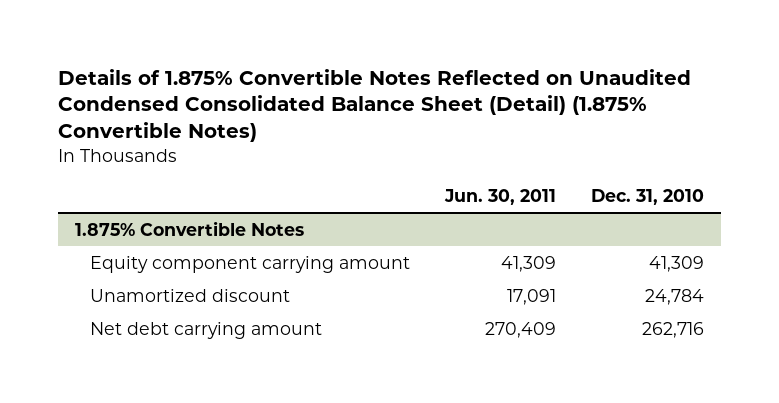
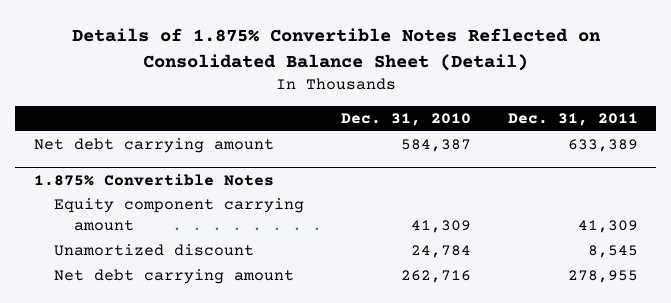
- Details of 1.875% Convertible Notes Reflected on Unaudited Condensed Consolidated Balance Sheet (Detail) (1.875% Convertible Notes)
+ Details of 1.875% Convertible Notes Reflected on Consolidated Balance Sheet (Detail)
- | Jun. 30, 2011 | Dec. 31, 2010
+ | Dec. 31, 2010 | Dec. 31, 2011
+ Net debt carrying amount | 584,387 | 633,389

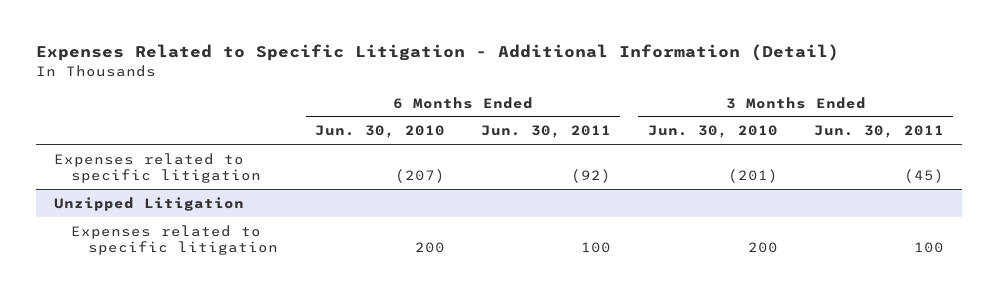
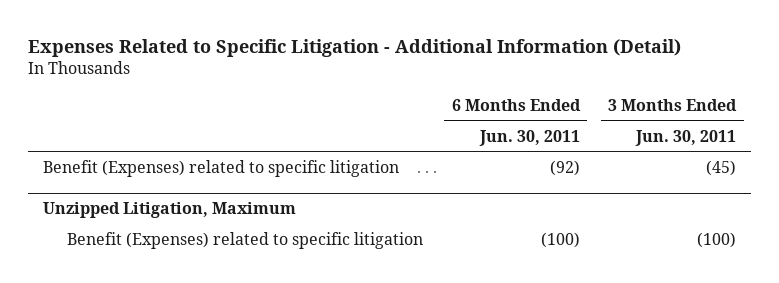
- | 6 Months Ended Jun. 30, 2010 | 6 Months Ended Jun. 30, 2011 | 3 Months Ended Jun. 30, 2010 | 3 Months Ended Jun. 30, 2011
+ | 6 Months Ended Jun. 30, 2011 | 3 Months Ended Jun. 30, 2011
- Expenses related to specific litigation | (207) | (92) | (201) | (45)
- Unzipped Litigation
- Expenses related to specific litigation | 200 | 100 | 200 | 100
+ Benefit (Expenses) related to specific litigation | (92) | (45)
+ Unzipped Litigation, Maximum
+ Benefit (Expenses) related to specific litigation | (100) | (100)

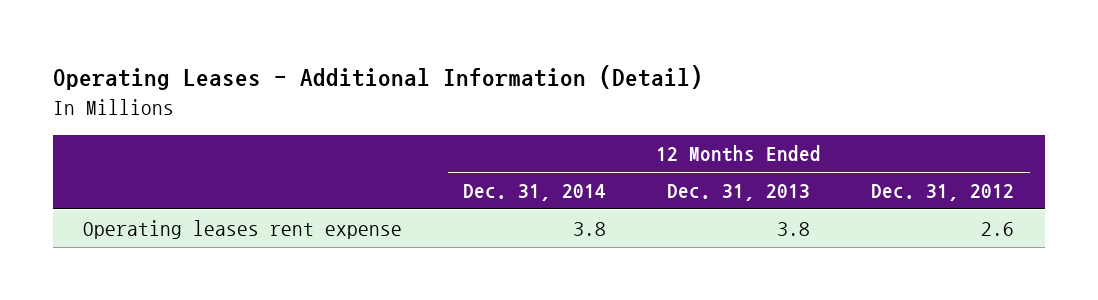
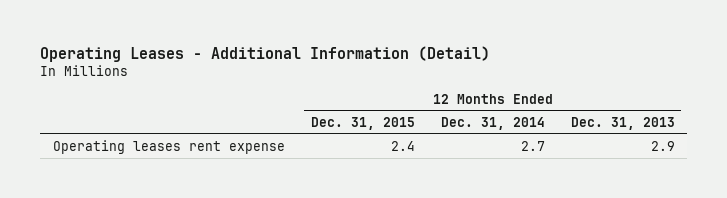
- | 12 Months Ended Dec. 31, 2014 | 12 Months Ended Dec. 31, 2013 | 12 Months Ended Dec. 31, 2012
+ | 12 Months Ended Dec. 31, 2015 | 12 Months Ended Dec. 31, 2014 | 12 Months Ended Dec. 31, 2013
- Operating leases rent expense | 3.8 | 3.8 | 2.6
+ Operating leases rent expense | 2.4 | 2.7 | 2.9

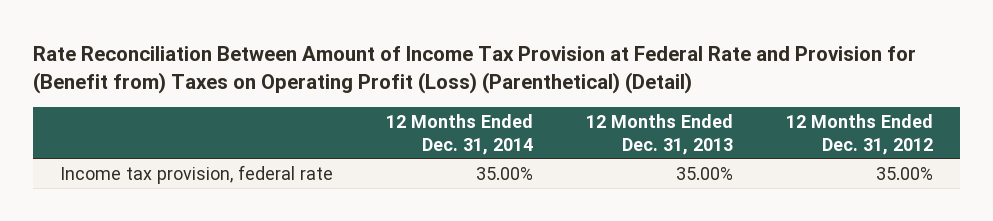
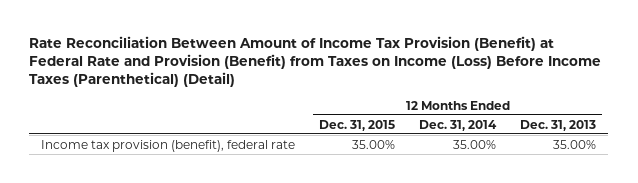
- Rate Reconciliation Between Amount of Income Tax Provision at Federal Rate and Provision for (Benefit from) Taxes on Operating Profit (Loss) (Parenthetical) (Detail)
+ Rate Reconciliation Between Amount of Income Tax Provision (Benefit) at Federal Rate and Provision (Benefit) from Taxes on Income (Loss) Before Income Taxes (Parenthetical) (Detail)
- | 12 Months Ended Dec. 31, 2014 | 12 Months Ended Dec. 31, 2013 | 12 Months Ended Dec. 31, 2012
+ | 12 Months Ended Dec. 31, 2015 | 12 Months Ended Dec. 31, 2014 | 12 Months Ended Dec. 31, 2013
- Income tax provision, federal rate | 35.00% | 35.00% | 35.00%
+ Income tax provision (benefit), federal rate | 35.00% | 35.00% | 35.00%

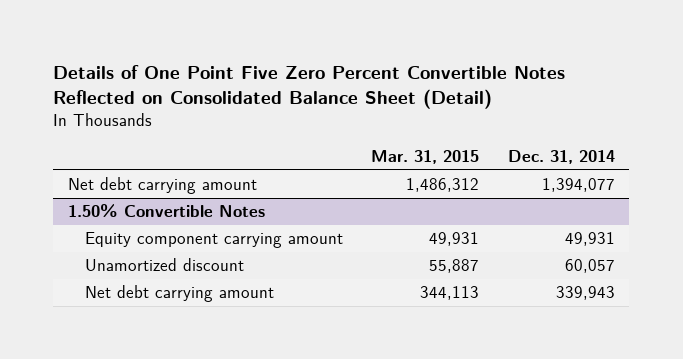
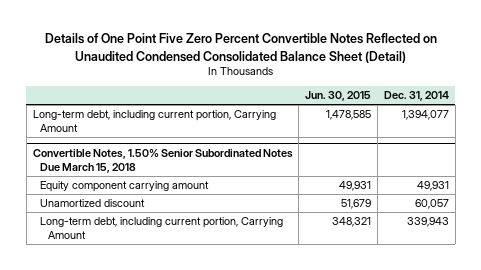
- Details of One Point Five Zero Percent Convertible Notes Reflected on Consolidated Balance Sheet (Detail)
+ Details of One Point Five Zero Percent Convertible Notes Reflected on Unaudited Condensed Consolidated Balance Sheet (Detail)
- | Mar. 31, 2015 | Dec. 31, 2014
+ | Jun. 30, 2015 | Dec. 31, 2014
- Net debt carrying amount | 1,486,312 | 1,394,077
- 1.50% Convertible Notes
+ Long-term debt, including current portion, Carrying Amount | 1,478,585 | 1,394,077
+ Convertible Notes, 1.50% Senior Subordinated Notes Due March 15, 2018
- Net debt carrying amount | 344,113 | 339,943
+ Long-term debt, including current portion, Carrying Amount | 348,321 | 339,943

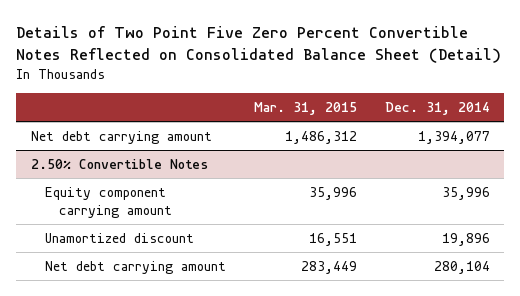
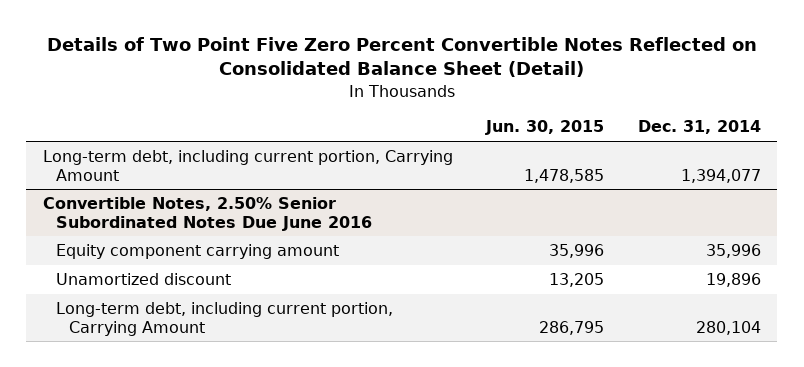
- | Mar. 31, 2015 | Dec. 31, 2014
+ | Jun. 30, 2015 | Dec. 31, 2014
- Net debt carrying amount | 1,486,312 | 1,394,077
- 2.50% Convertible Notes
+ Long-term debt, including current portion, Carrying Amount | 1,478,585 | 1,394,077
+ Convertible Notes, 2.50% Senior Subordinated Notes Due June 2016
- Net debt carrying amount | 283,449 | 280,104
+ Long-term debt, including current portion, Carrying Amount | 286,795 | 280,104

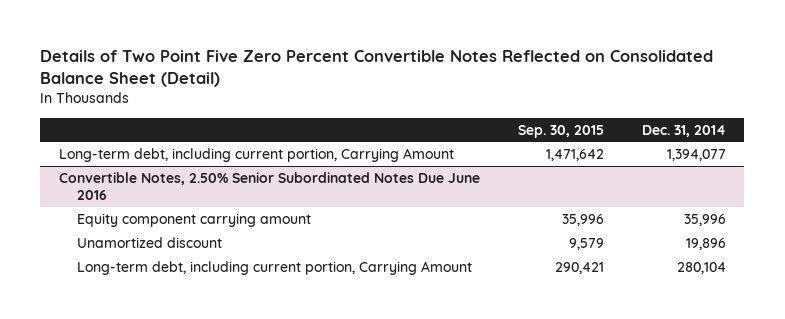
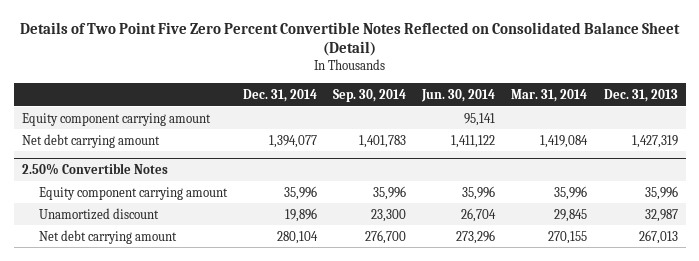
- | Sep. 30, 2015 | Dec. 31, 2014
+ | Dec. 31, 2014 | Sep. 30, 2014 | Jun. 30, 2014 | Mar. 31, 2014 | Dec. 31, 2013
- Long-term debt, including current portion, Carrying Amount | 1,471,642 | 1,394,077
- Convertible Notes, 2.50% Senior Subordinated Notes Due June 2016
+ Equity component carrying amount | | | 95,141 | |
+ Net debt carrying amount | 1,394,077 | 1,401,783 | 1,411,122 | 1,419,084 | 1,427,319
+ 2.50% Convertible Notes
- Long-term debt, including current portion, Carrying Amount | 290,421 | 280,104
+ Net debt carrying amount | 280,104 | 276,700 | 273,296 | 270,155 | 267,013

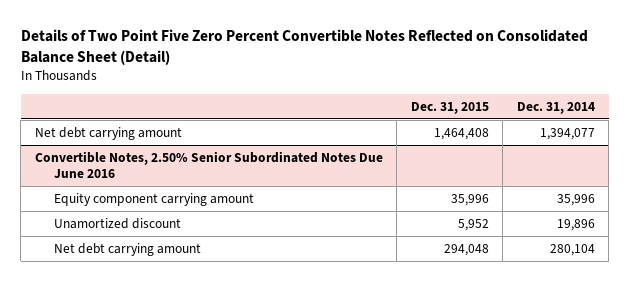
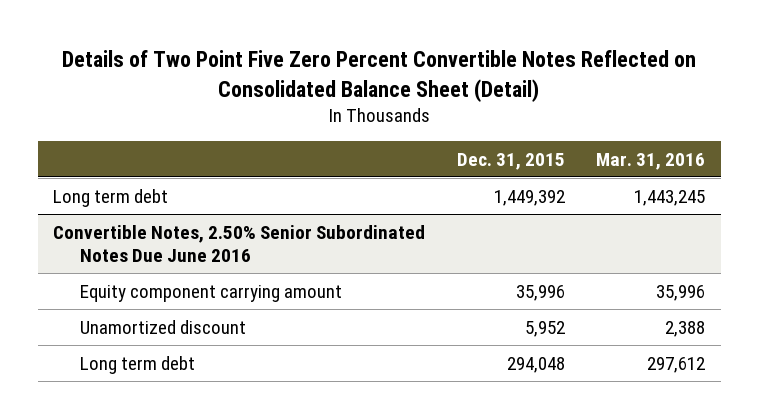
- | Dec. 31, 2015 | Dec. 31, 2014
+ | Dec. 31, 2015 | Mar. 31, 2016
- Net debt carrying amount | 1,464,408 | 1,394,077
+ Long term debt | 1,449,392 | 1,443,245
@ Convertible Notes, 2.50% Senior Subordinated Notes Due June 2016
- Net debt carrying amount | 294,048 | 280,104
+ Long term debt | 294,048 | 297,612

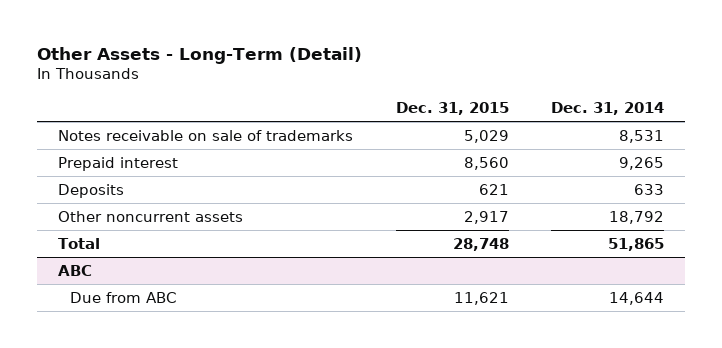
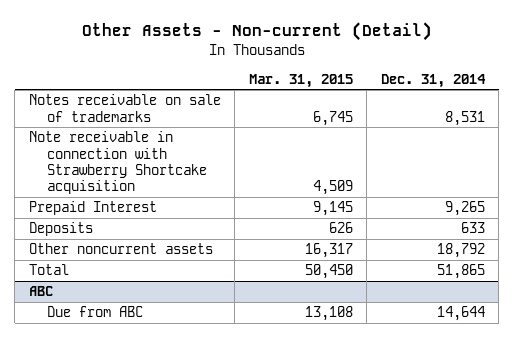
- Other Assets - Long-Term (Detail)
+ Other Assets - Non-current (Detail)
- | Dec. 31, 2015 | Dec. 31, 2014
+ | Mar. 31, 2015 | Dec. 31, 2014
- Prepaid interest | 8,560 | 9,265
+ Note receivable in connection with Strawberry Shortcake acquisition | 4,509 |
+ Prepaid Interest | 9,145 | 9,265

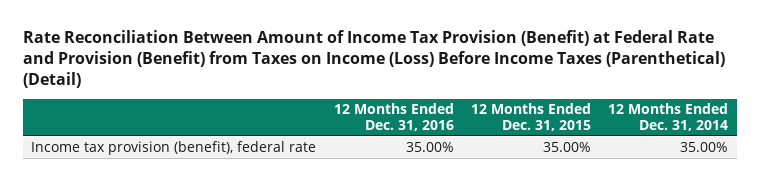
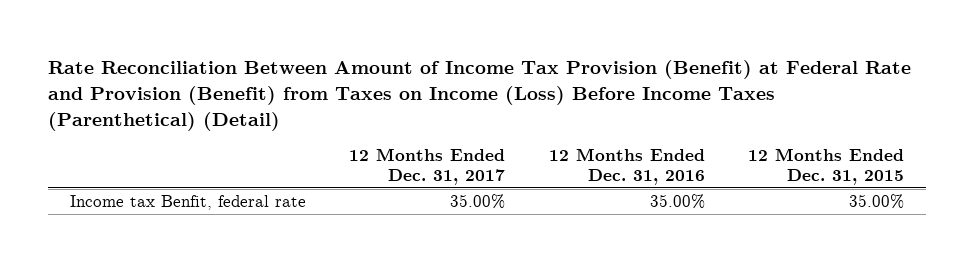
- | 12 Months Ended Dec. 31, 2016 | 12 Months Ended Dec. 31, 2015 | 12 Months Ended Dec. 31, 2014
+ | 12 Months Ended Dec. 31, 2017 | 12 Months Ended Dec. 31, 2016 | 12 Months Ended Dec. 31, 2015
- Income tax provision (benefit), federal rate | 35.00% | 35.00% | 35.00%
+ Income tax Benfit, federal rate | 35.00% | 35.00% | 35.00%

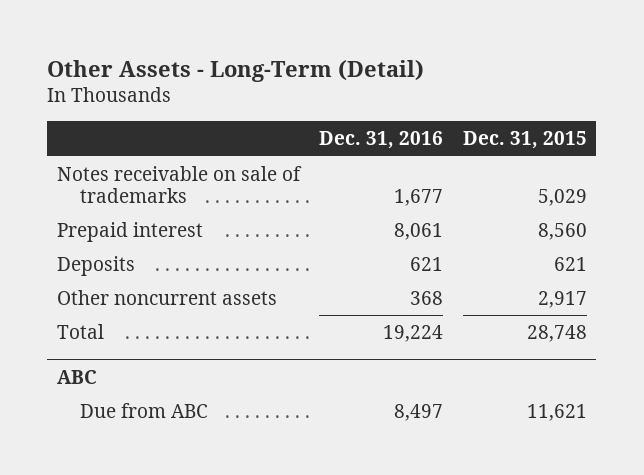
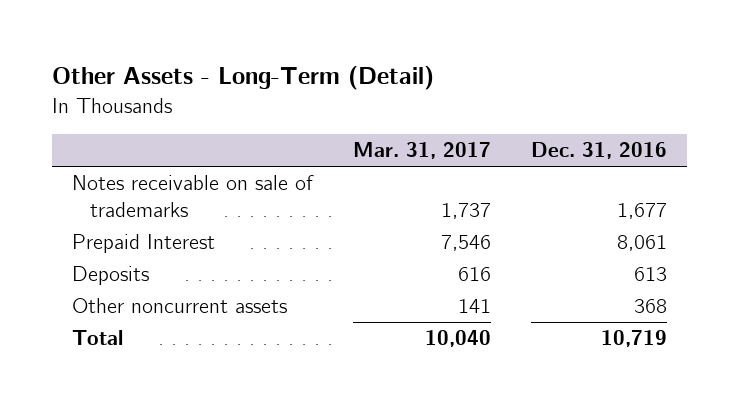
- | Dec. 31, 2016 | Dec. 31, 2015
+ | Mar. 31, 2017 | Dec. 31, 2016
- Prepaid interest | 8,061 | 8,560
- Deposits | 621 | 621
+ Prepaid Interest | 7,546 | 8,061
+ Deposits | 616 | 613
- Total | 19,224 | 28,748
- ABC
- Due from ABC | 8,497 | 11,621
+ Total | 10,040 | 10,719

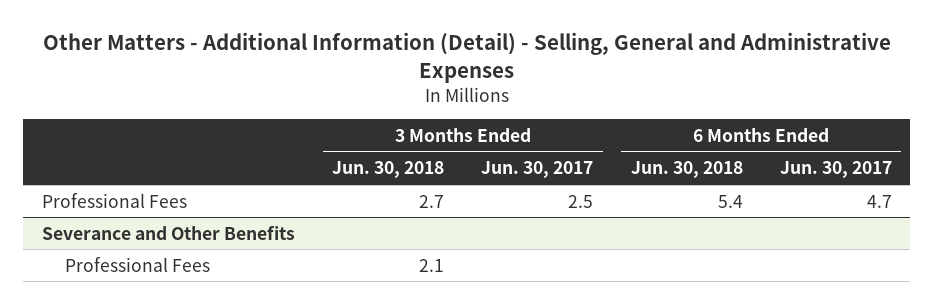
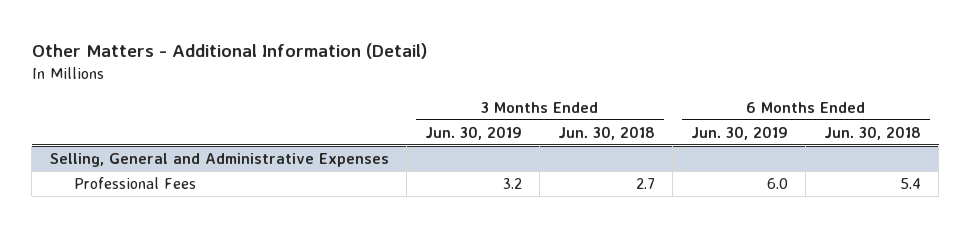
- Other Matters - Additional Information (Detail) - Selling, General and Administrative Expenses
+ Other Matters - Additional Information (Detail)
- | 3 Months Ended Jun. 30, 2018 | 3 Months Ended Jun. 30, 2017 | 6 Months Ended Jun. 30, 2018 | 6 Months Ended Jun. 30, 2017
+ | 3 Months Ended Jun. 30, 2019 | 3 Months Ended Jun. 30, 2018 | 6 Months Ended Jun. 30, 2019 | 6 Months Ended Jun. 30, 2018
+ Selling, General and Administrative Expenses
- Severance and Other Benefits
- Professional Fees | 2.1 | | |

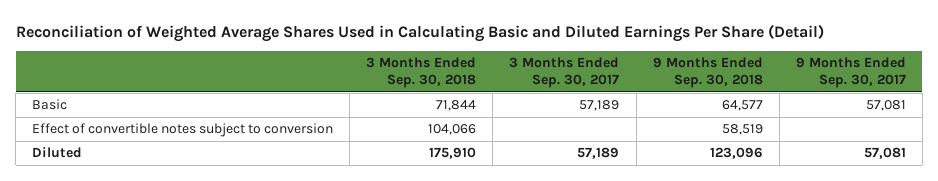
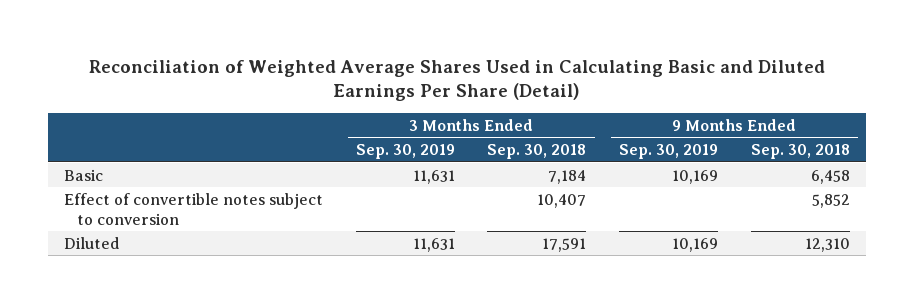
- | 3 Months Ended Sep. 30, 2018 | 3 Months Ended Sep. 30, 2017 | 9 Months Ended Sep. 30, 2018 | 9 Months Ended Sep. 30, 2017
+ | 3 Months Ended Sep. 30, 2019 | 3 Months Ended Sep. 30, 2018 | 9 Months Ended Sep. 30, 2019 | 9 Months Ended Sep. 30, 2018
- Basic | 71,844 | 57,189 | 64,577 | 57,081
- Effect of convertible notes subject to conversion | 104,066 | | 58,519 |
- Diluted | 175,910 | 57,189 | 123,096 | 57,081
+ Basic | 11,631 | 7,184 | 10,169 | 6,458
+ Effect of convertible notes subject to conversion | | 10,407 | | 5,852
+ Diluted | 11,631 | 17,591 | 10,169 | 12,310

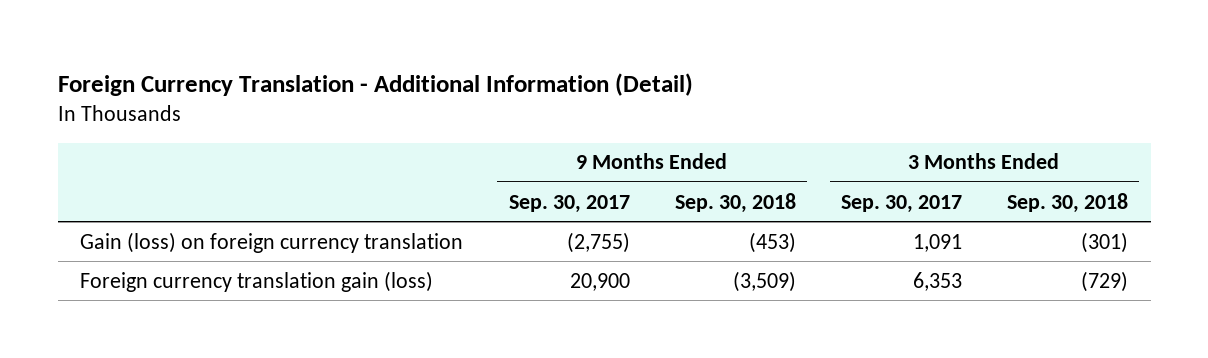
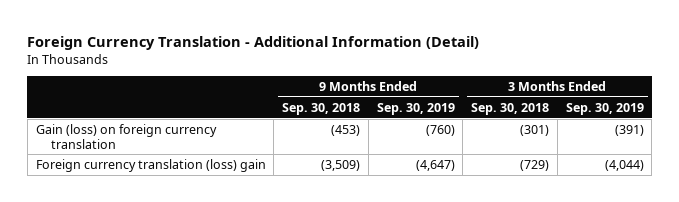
- | 9 Months Ended Sep. 30, 2017 | 9 Months Ended Sep. 30, 2018 | 3 Months Ended Sep. 30, 2017 | 3 Months Ended Sep. 30, 2018
+ | 9 Months Ended Sep. 30, 2018 | 9 Months Ended Sep. 30, 2019 | 3 Months Ended Sep. 30, 2018 | 3 Months Ended Sep. 30, 2019
- Foreign currency translation gain (loss) | 20,900 | (3,509) | 6,353 | (729)
+ Foreign currency translation (loss) gain | (3,509) | (4,647) | (729) | (4,044)

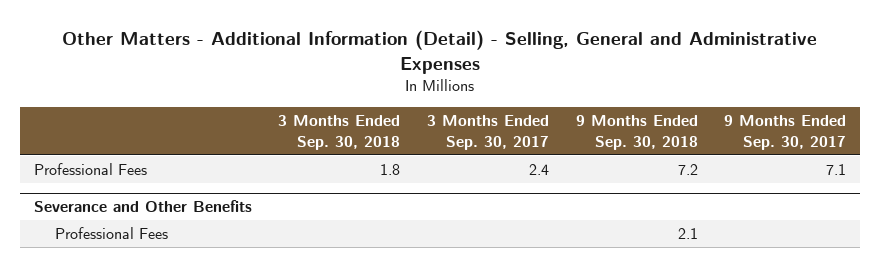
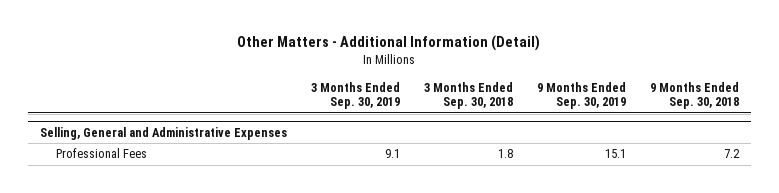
- Other Matters - Additional Information (Detail) - Selling, General and Administrative Expenses
+ Other Matters - Additional Information (Detail)
- | 3 Months Ended Sep. 30, 2018 | 3 Months Ended Sep. 30, 2017 | 9 Months Ended Sep. 30, 2018 | 9 Months Ended Sep. 30, 2017
+ | 3 Months Ended Sep. 30, 2019 | 3 Months Ended Sep. 30, 2018 | 9 Months Ended Sep. 30, 2019 | 9 Months Ended Sep. 30, 2018
+ Selling, General and Administrative Expenses
- Severance and Other Benefits
- Professional Fees | | | 2.1 |

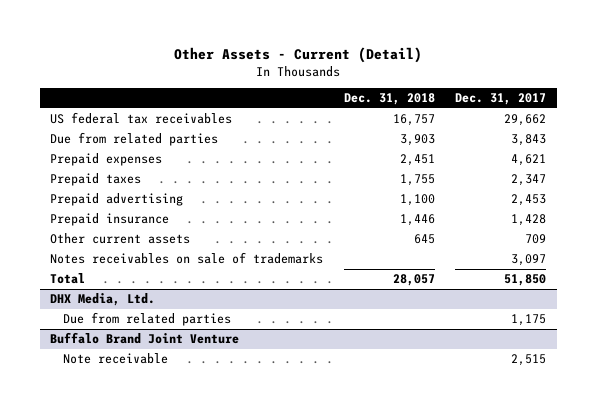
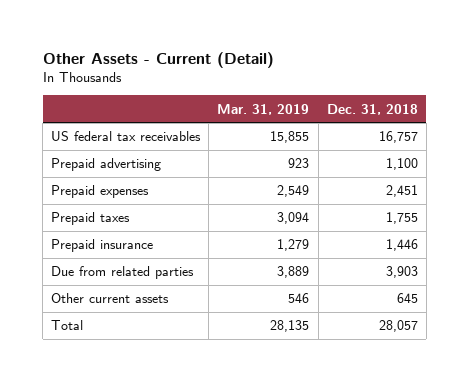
- | Dec. 31, 2018 | Dec. 31, 2017
+ | Mar. 31, 2019 | Dec. 31, 2018
moved up: Prepaid advertising | 923 | 1,100
moved down: Due from related parties | 3,889 | 3,903
- Notes receivables on sale of trademarks | | 3,097
- DHX Media, Ltd.
- Due from related parties | | 1,175
- Buffalo Brand Joint Venture
- Note receivable | | 2,515

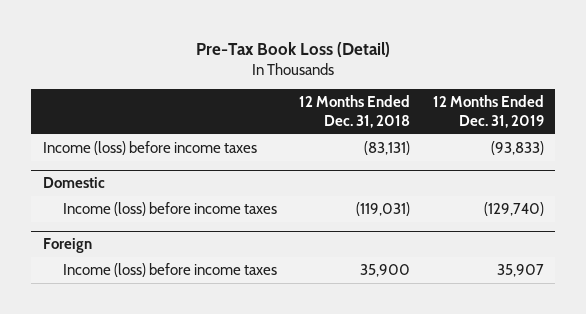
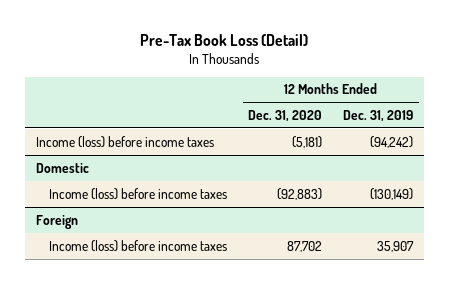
- | 12 Months Ended Dec. 31, 2018 | 12 Months Ended Dec. 31, 2019
+ | 12 Months Ended Dec. 31, 2020 | 12 Months Ended Dec. 31, 2019
- Income (loss) before income taxes | (83,131) | (93,833)
+ Income (loss) before income taxes | (5,181) | (94,242)
@ Domestic
- Income (loss) before income taxes | (119,031) | (129,740)
+ Income (loss) before income taxes | (92,883) | (130,149)

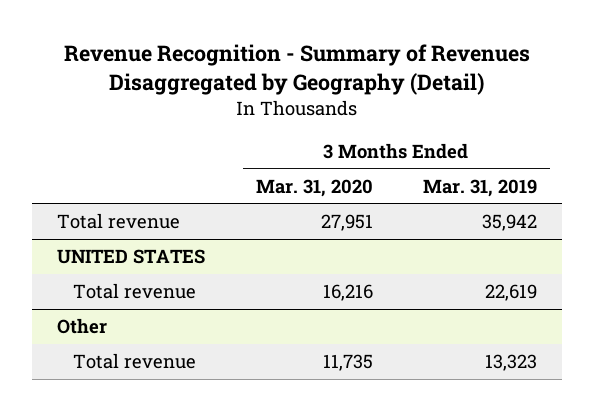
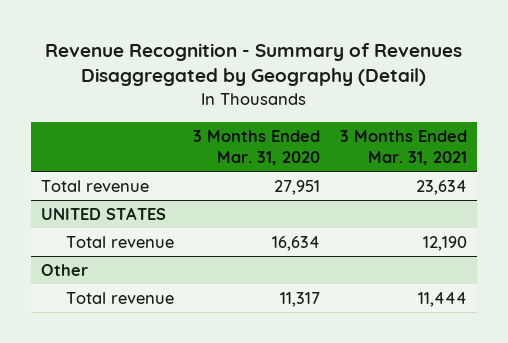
- | 3 Months Ended Mar. 31, 2020 | 3 Months Ended Mar. 31, 2019
+ | 3 Months Ended Mar. 31, 2020 | 3 Months Ended Mar. 31, 2021
@ UNITED STATES
- Total revenue | 16,216 | 22,619
+ Total revenue | 16,634 | 12,190
@ Other
- Total revenue | 11,735 | 13,323
+ Total revenue | 11,317 | 11,444

